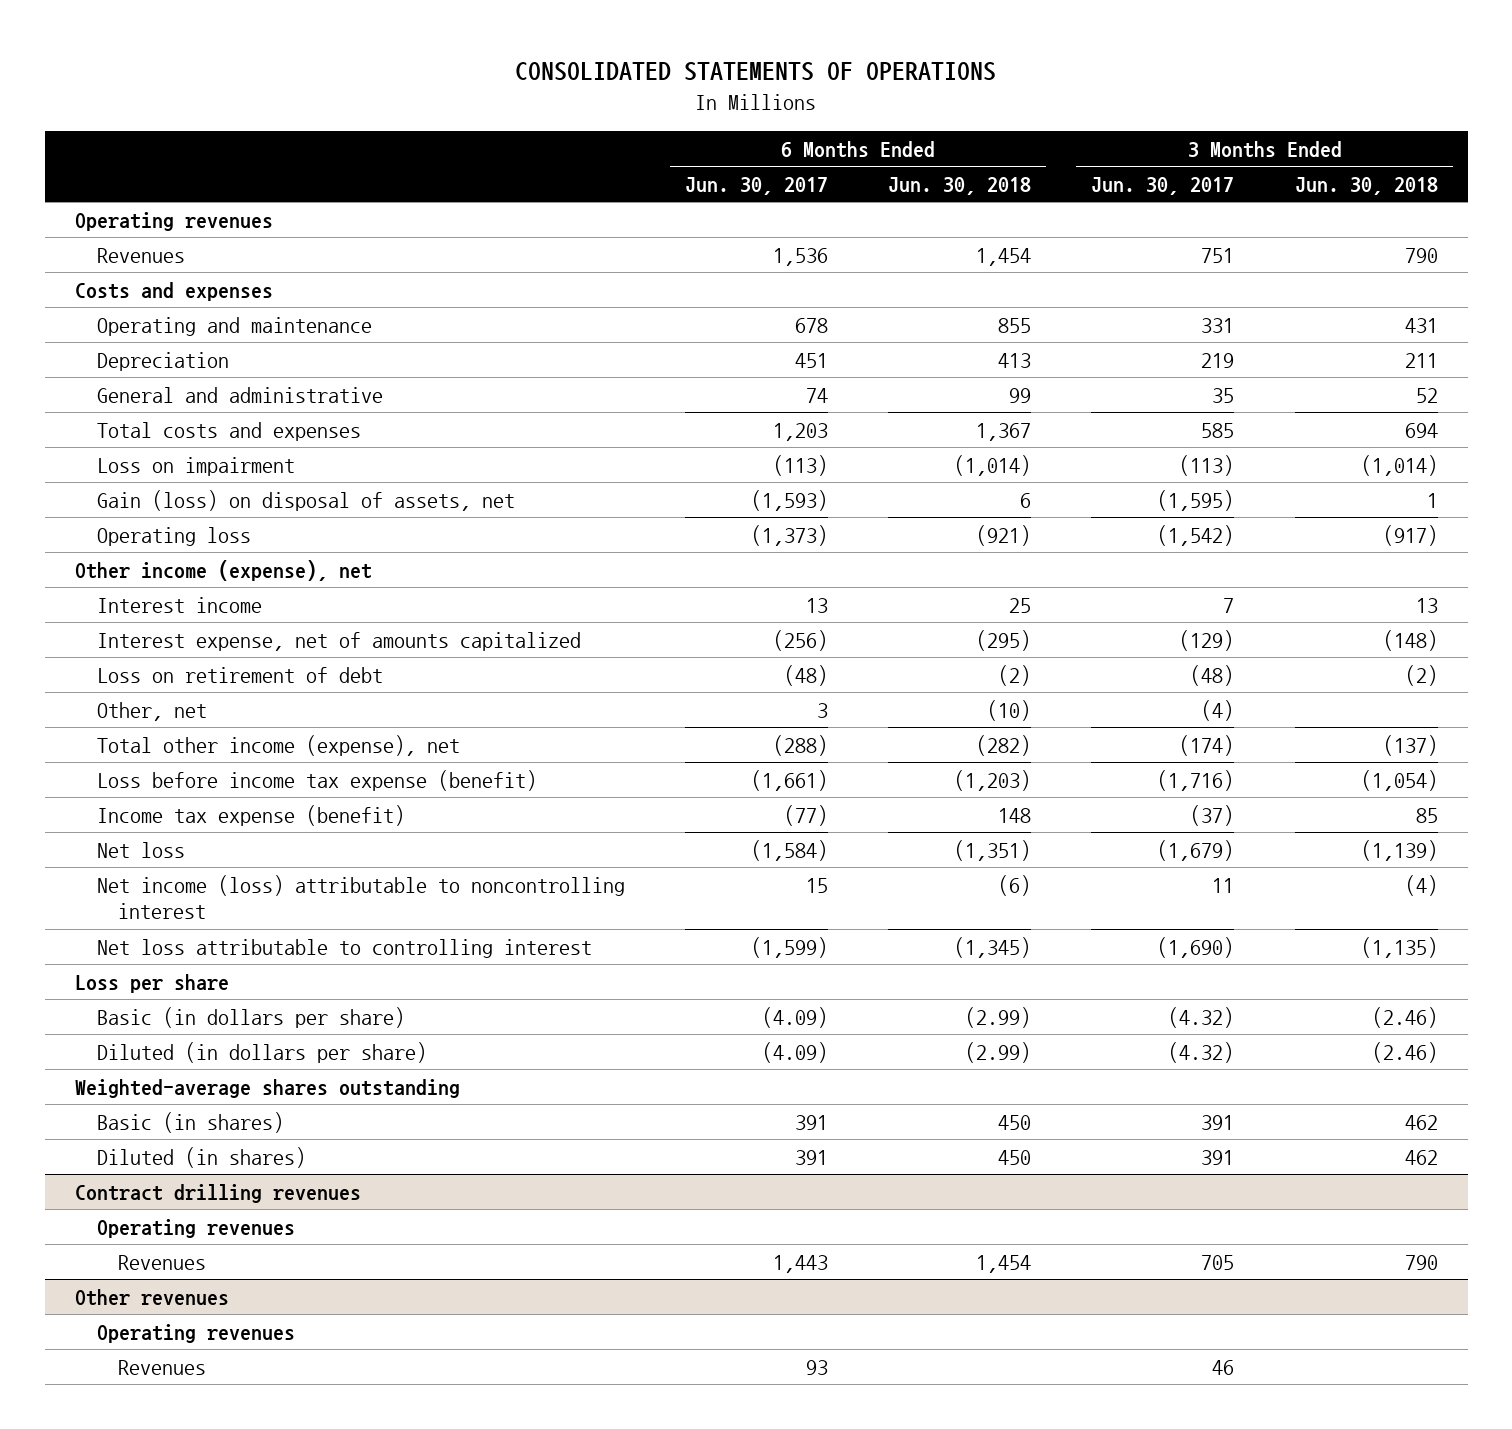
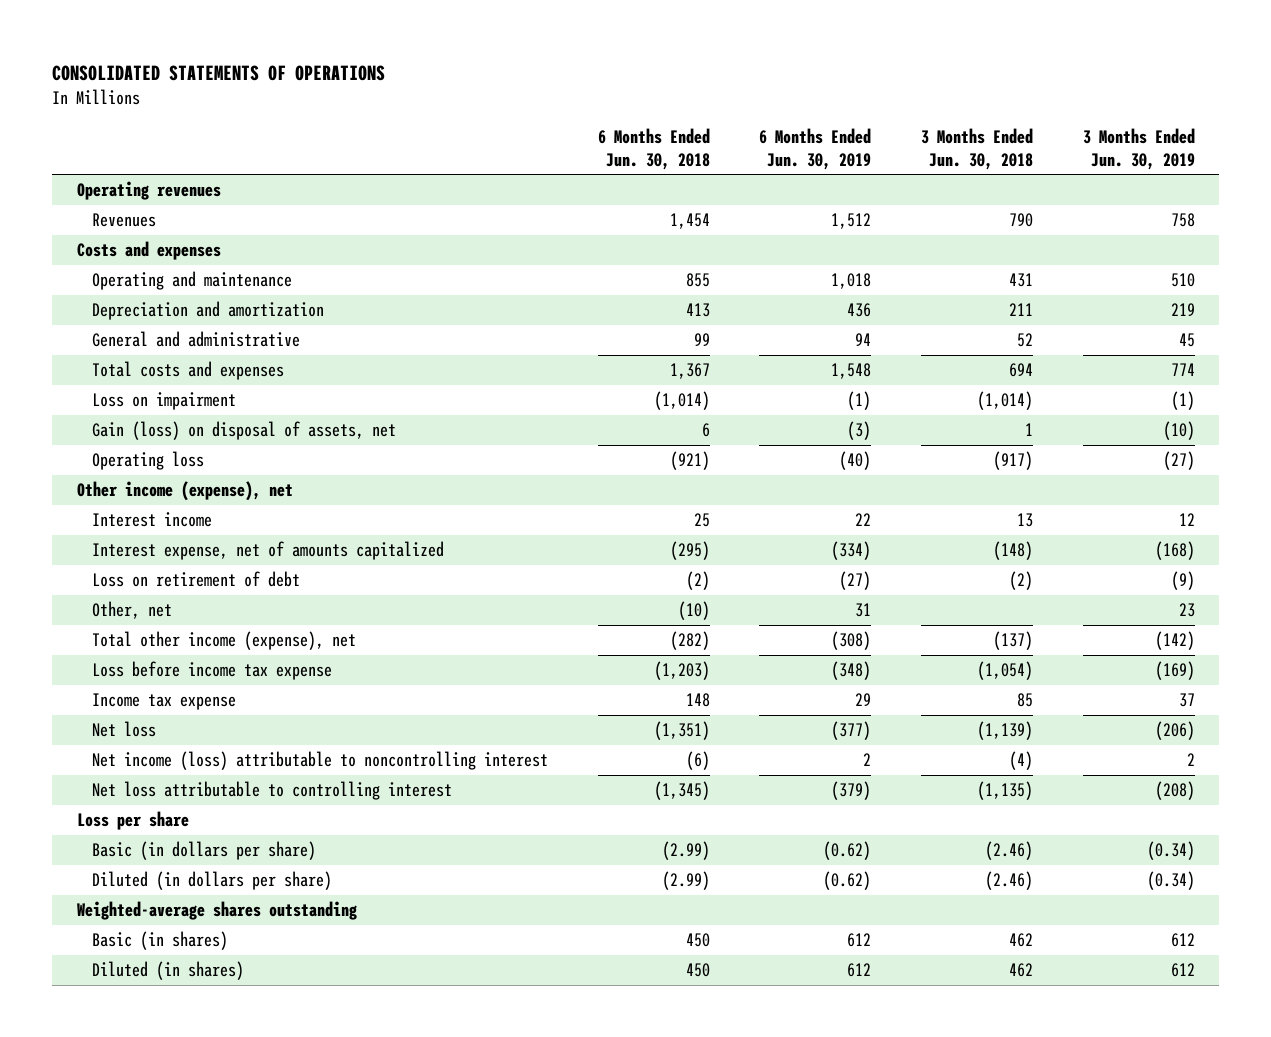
- | 6 Months Ended Jun. 30, 2017 | 6 Months Ended Jun. 30, 2018 | 3 Months Ended Jun. 30, 2017 | 3 Months Ended Jun. 30, 2018
+ | 6 Months Ended Jun. 30, 2018 | 6 Months Ended Jun. 30, 2019 | 3 Months Ended Jun. 30, 2018 | 3 Months Ended Jun. 30, 2019
- Depreciation | 451 | 413 | 219 | 211
+ Depreciation and amortization | 413 | 436 | 211 | 219
- Loss before income tax expense (benefit) | (1,661) | (1,203) | (1,716) | (1,054)
- Income tax expense (benefit) | (77) | 148 | (37) | 85
+ Loss before income tax expense | (1,203) | (348) | (1,054) | (169)
+ Income tax expense | 148 | 29 | 85 | 37
- Contract drilling revenues
- Operating revenues
- Revenues | 1,443 | 1,454 | 705 | 790
- Other revenues
- Operating revenues
- Revenues | 93 | | 46 |

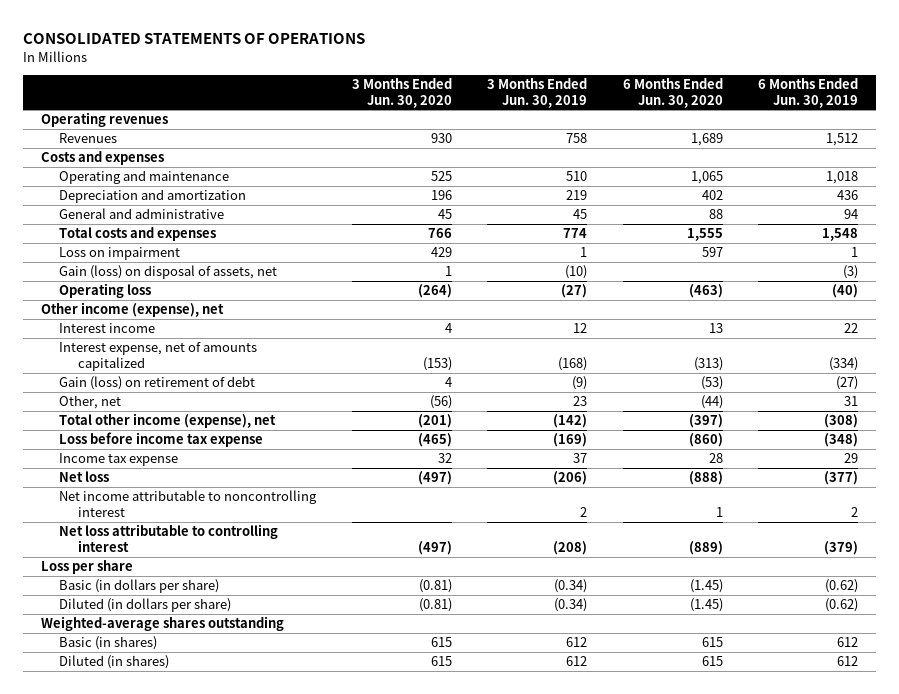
- | 6 Months Ended Jun. 30, 2018 | 6 Months Ended Jun. 30, 2019 | 3 Months Ended Jun. 30, 2018 | 3 Months Ended Jun. 30, 2019
+ | 3 Months Ended Jun. 30, 2020 | 3 Months Ended Jun. 30, 2019 | 6 Months Ended Jun. 30, 2020 | 6 Months Ended Jun. 30, 2019
- Loss on impairment | (1,014) | (1) | (1,014) | (1)
+ Loss on impairment | 429 | 1 | 597 | 1
- Loss on retirement of debt | (2) | (27) | (2) | (9)
+ Gain (loss) on retirement of debt | 4 | (9) | (53) | (27)
- Net income (loss) attributable to noncontrolling interest | (6) | 2 | (4) | 2
+ Net income attributable to noncontrolling interest | | 2 | 1 | 2

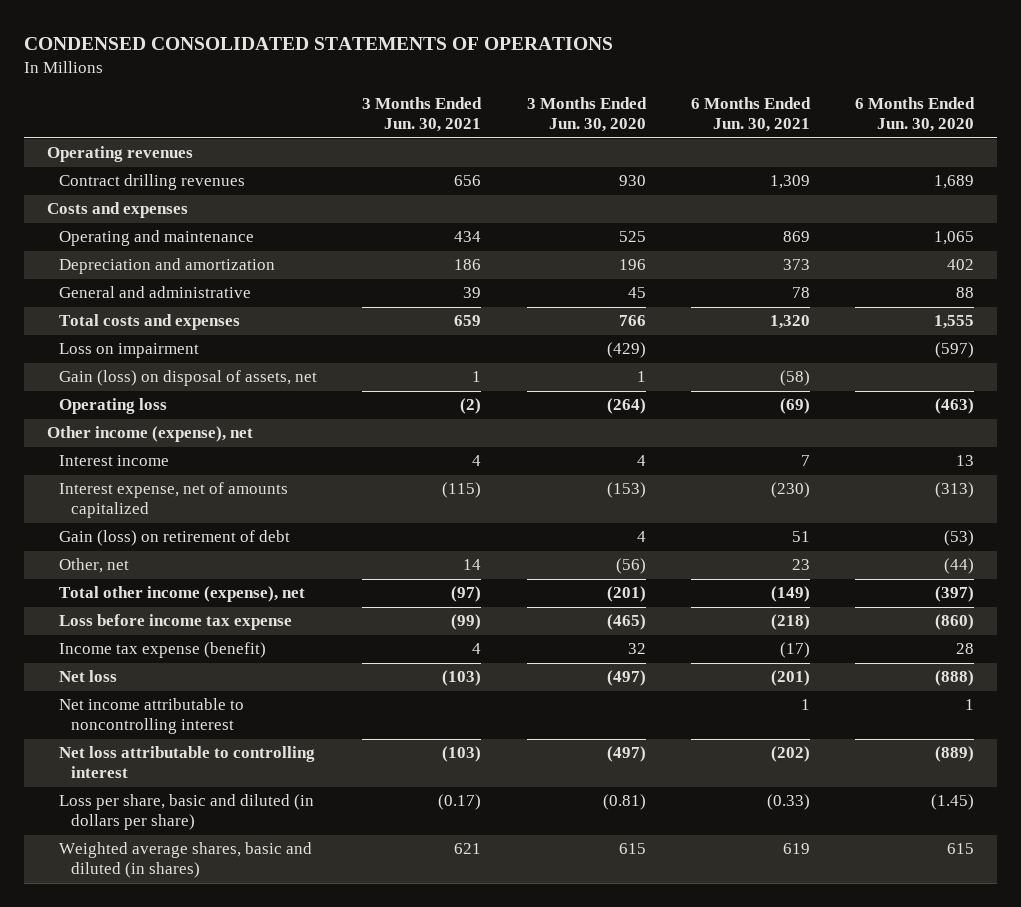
- CONSOLIDATED STATEMENTS OF OPERATIONS
+ CONDENSED CONSOLIDATED STATEMENTS OF OPERATIONS
- | 3 Months Ended Jun. 30, 2020 | 3 Months Ended Jun. 30, 2019 | 6 Months Ended Jun. 30, 2020 | 6 Months Ended Jun. 30, 2019
+ | 3 Months Ended Jun. 30, 2021 | 3 Months Ended Jun. 30, 2020 | 6 Months Ended Jun. 30, 2021 | 6 Months Ended Jun. 30, 2020
- Revenues | 930 | 758 | 1,689 | 1,512
+ Contract drilling revenues | 656 | 930 | 1,309 | 1,689
- Loss on impairment | 429 | 1 | 597 | 1
+ Loss on impairment | | (429) | | (597)
- Income tax expense | 32 | 37 | 28 | 29
+ Income tax expense (benefit) | 4 | 32 | (17) | 28
- Loss per share
- Basic (in dollars per share) | (0.81) | (0.34) | (1.45) | (0.62)
- Diluted (in dollars per share) | (0.81) | (0.34) | (1.45) | (0.62)
- Weighted-average shares outstanding
- Basic (in shares) | 615 | 612 | 615 | 612
- Diluted (in shares) | 615 | 612 | 615 | 612
+ Loss per share, basic and diluted (in dollars per share) | (0.17) | (0.81) | (0.33) | (1.45)
+ Weighted average shares, basic and diluted (in shares) | 621 | 615 | 619 | 615

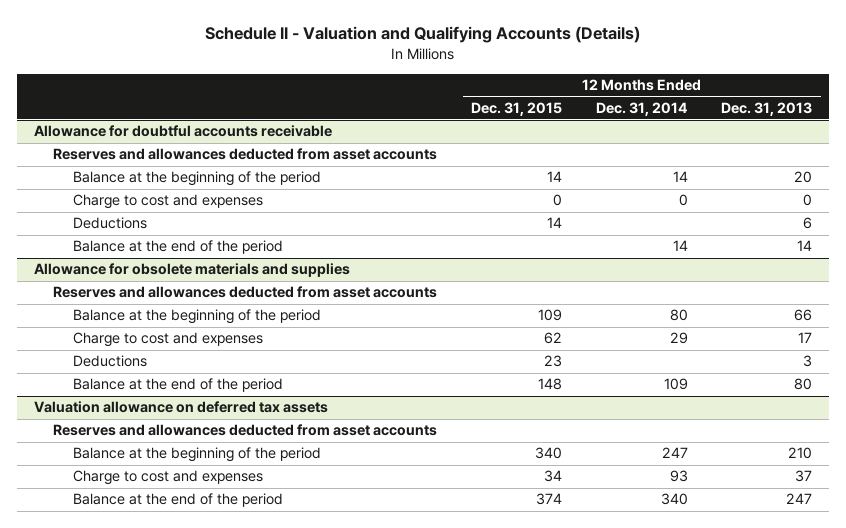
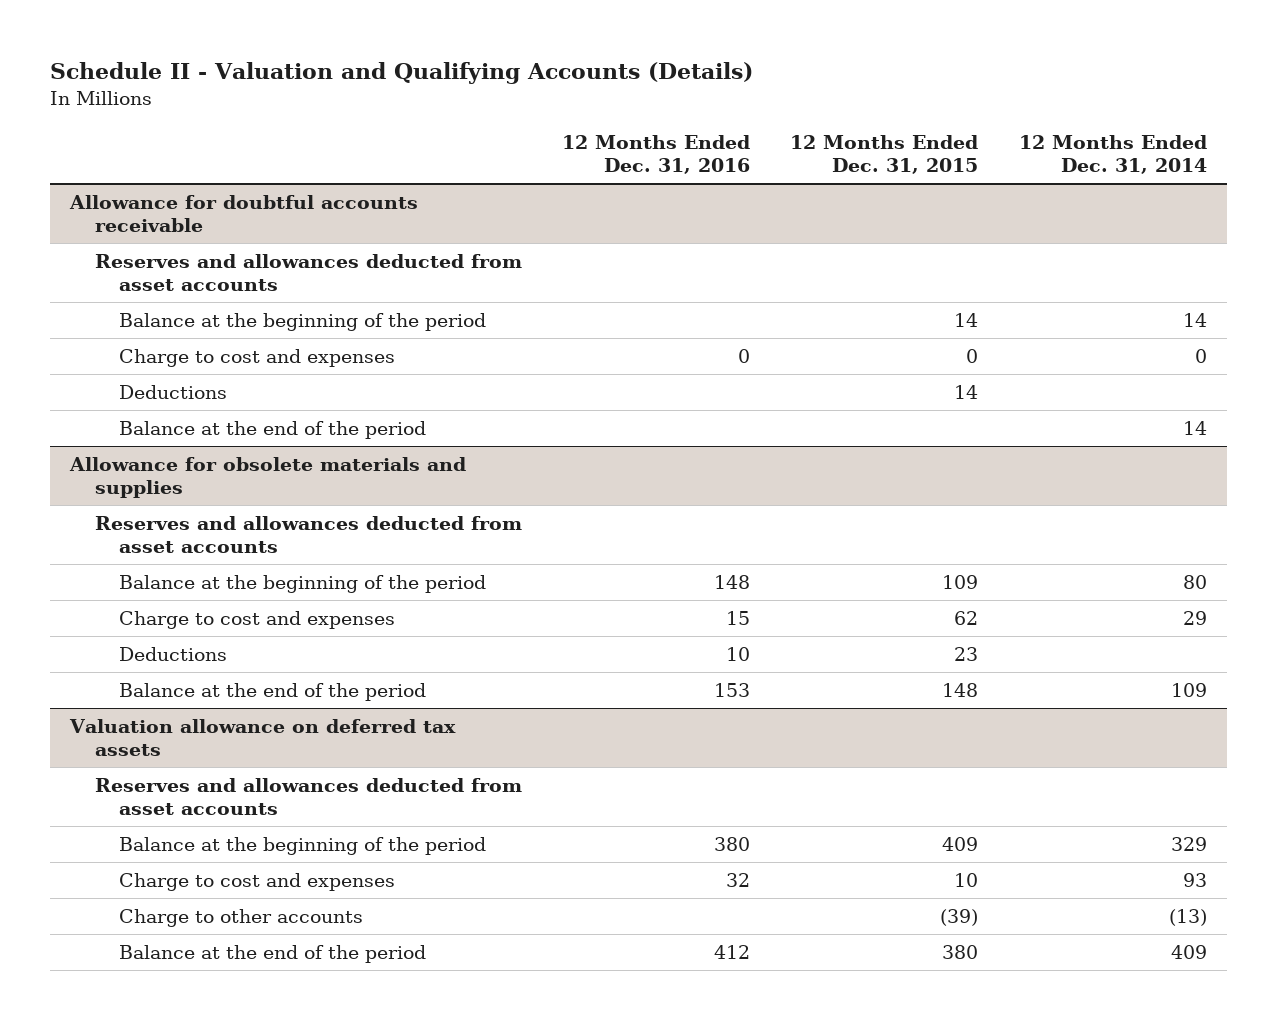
- | 12 Months Ended Dec. 31, 2015 | 12 Months Ended Dec. 31, 2014 | 12 Months Ended Dec. 31, 2013
+ | 12 Months Ended Dec. 31, 2016 | 12 Months Ended Dec. 31, 2015 | 12 Months Ended Dec. 31, 2014
@ Valuation allowance on deferred tax assets
- Balance at the beginning of the period | 340 | 247 | 210
- Charge to cost and expenses | 34 | 93 | 37
- Balance at the end of the period | 374 | 340 | 247
+ Balance at the beginning of the period | 380 | 409 | 329
+ Charge to cost and expenses | 32 | 10 | 93
+ Charge to other accounts | | (39) | (13)
+ Balance at the end of the period | 412 | 380 | 409

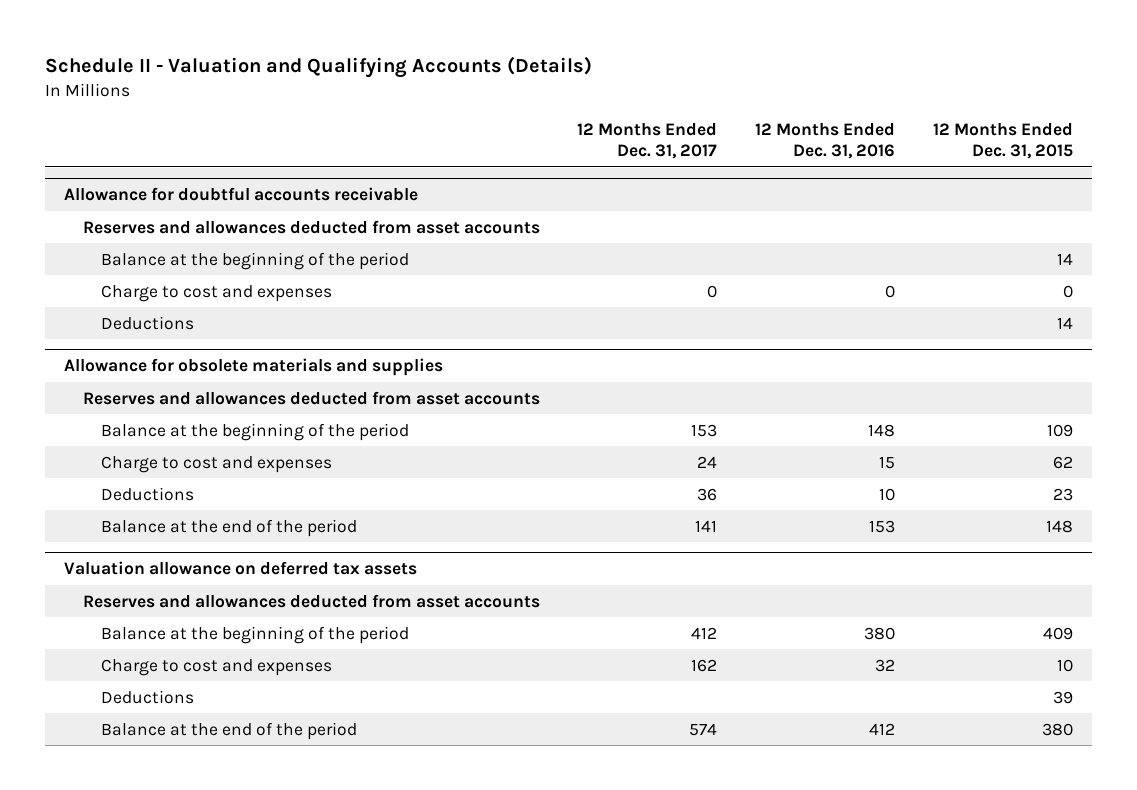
- | 12 Months Ended Dec. 31, 2016 | 12 Months Ended Dec. 31, 2015 | 12 Months Ended Dec. 31, 2014
+ | 12 Months Ended Dec. 31, 2017 | 12 Months Ended Dec. 31, 2016 | 12 Months Ended Dec. 31, 2015
@ Allowance for doubtful accounts receivable
- Balance at the end of the period | | | 14
@ Valuation allowance on deferred tax assets
- Charge to other accounts | | (39) | (13)
+ Deductions | | | 39

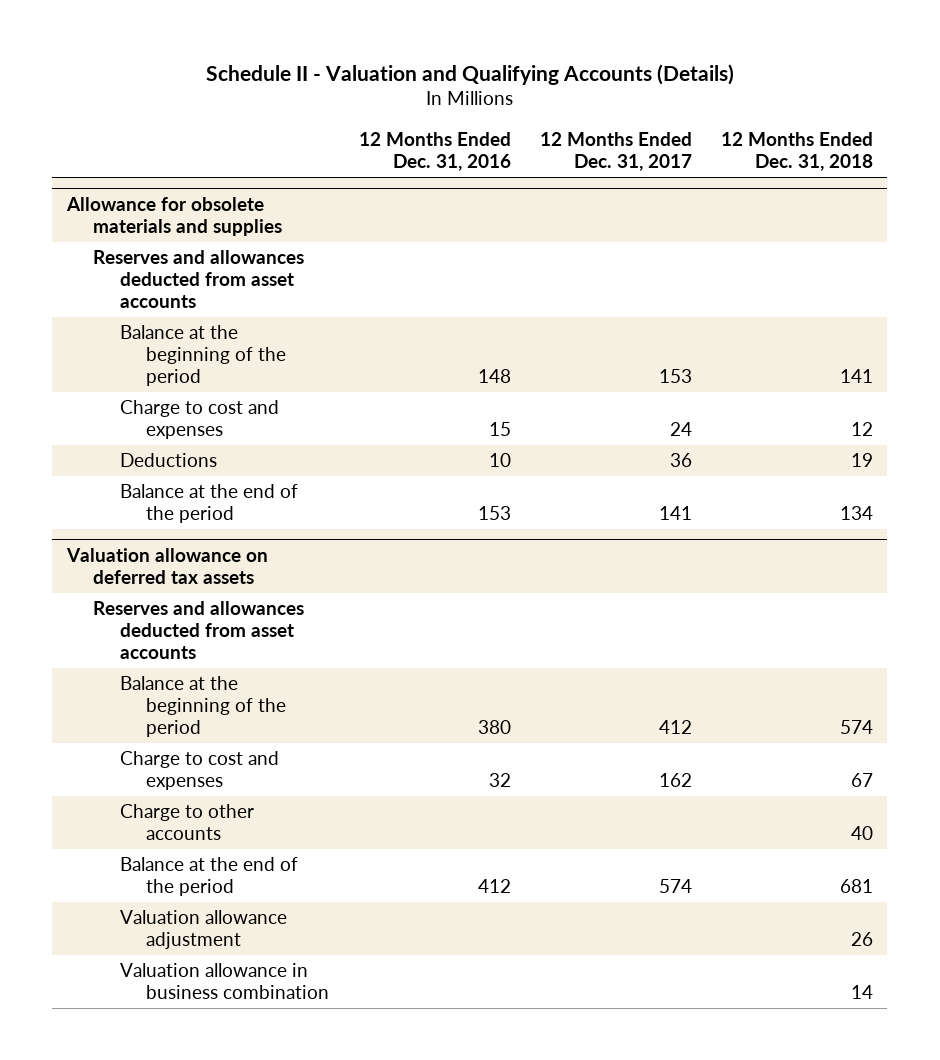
- | 12 Months Ended Dec. 31, 2017 | 12 Months Ended Dec. 31, 2016 | 12 Months Ended Dec. 31, 2015
+ | 12 Months Ended Dec. 31, 2016 | 12 Months Ended Dec. 31, 2017 | 12 Months Ended Dec. 31, 2018
- Allowance for doubtful accounts receivable
- Reserves and allowances deducted from asset accounts
- Balance at the beginning of the period | | | 14
- Charge to cost and expenses | 0 | 0 | 0
- Deductions | | | 14
@ Valuation allowance on deferred tax assets
- Deductions | | | 39
+ Charge to other accounts | | | 40
+ Valuation allowance adjustment | | | 26
+ Valuation allowance in business combination | | | 14

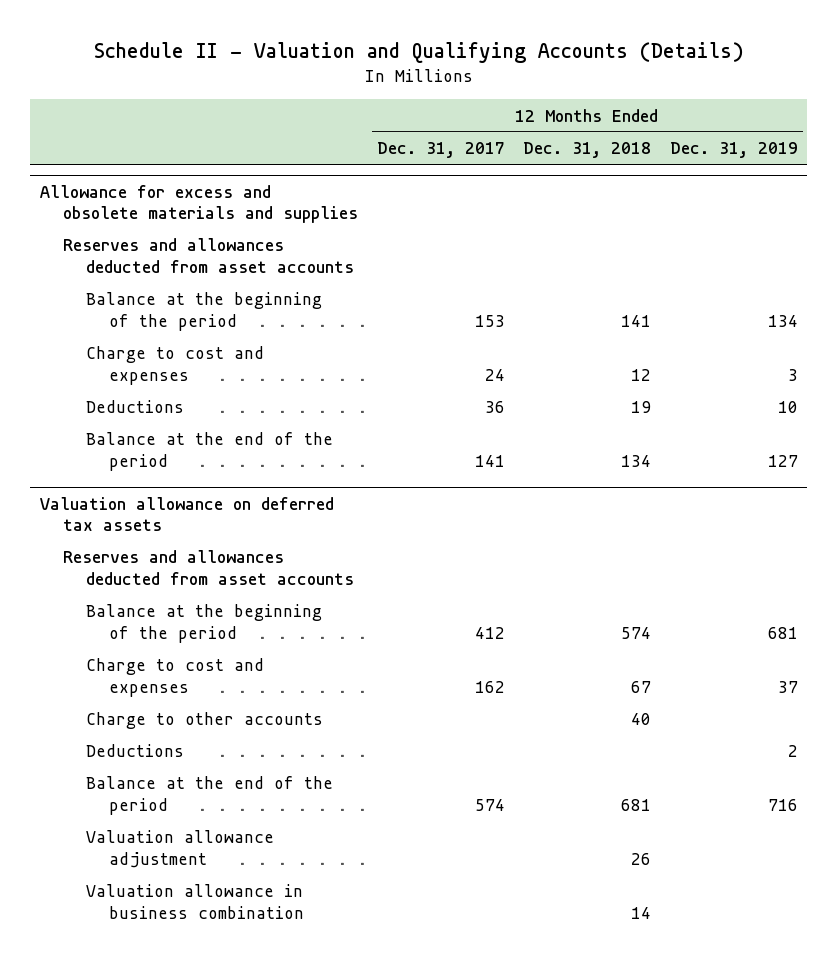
- | 12 Months Ended Dec. 31, 2016 | 12 Months Ended Dec. 31, 2017 | 12 Months Ended Dec. 31, 2018
+ | 12 Months Ended Dec. 31, 2017 | 12 Months Ended Dec. 31, 2018 | 12 Months Ended Dec. 31, 2019
- Allowance for obsolete materials and supplies
+ Allowance for excess and obsolete materials and supplies
@ Valuation allowance on deferred tax assets
+ Deductions | | | 2

